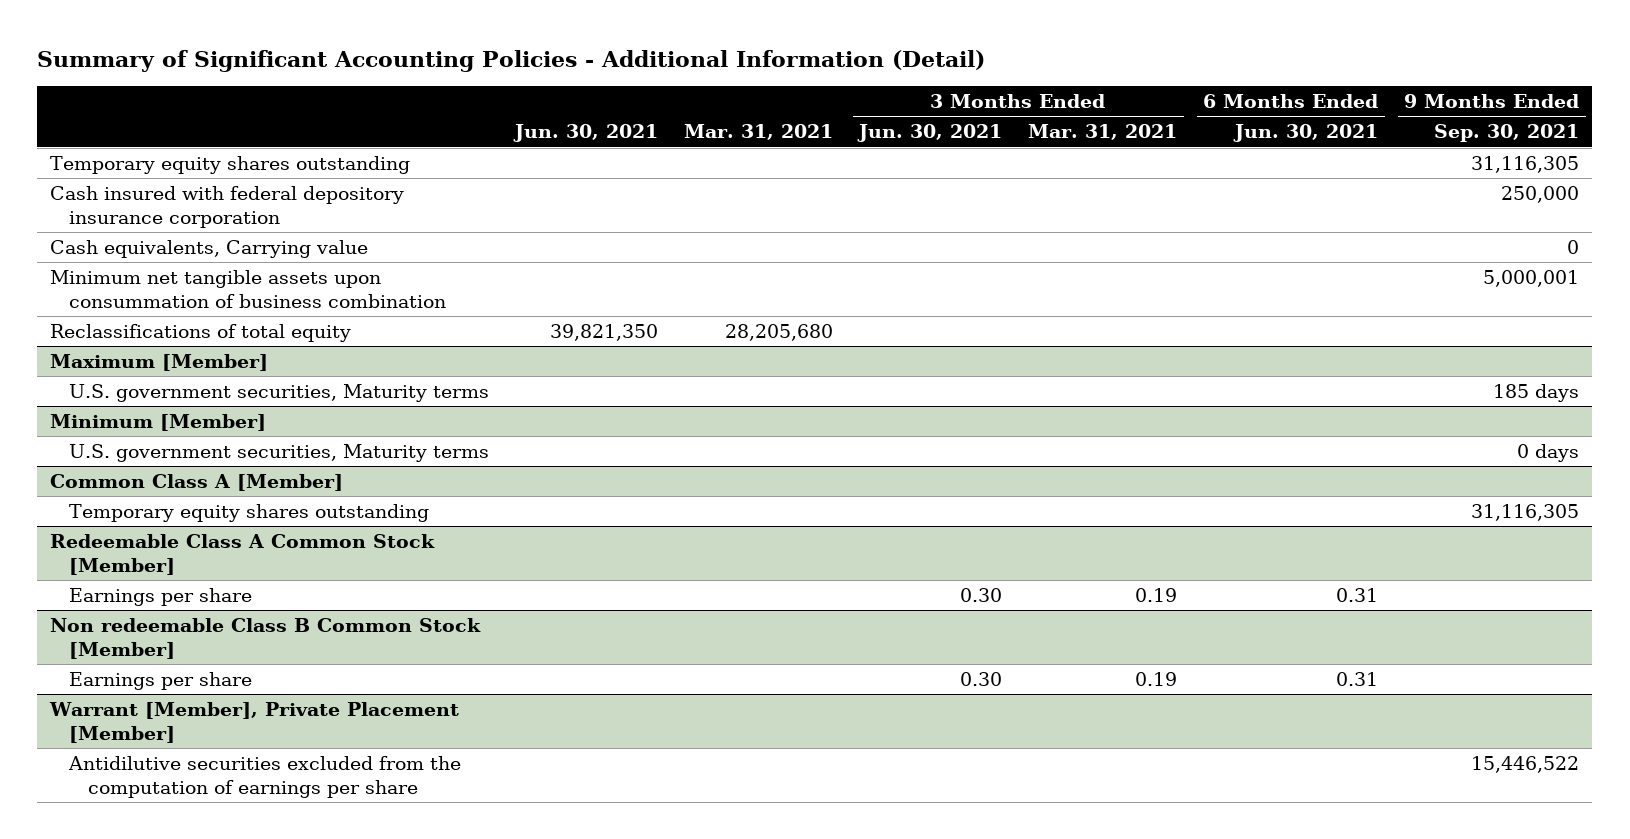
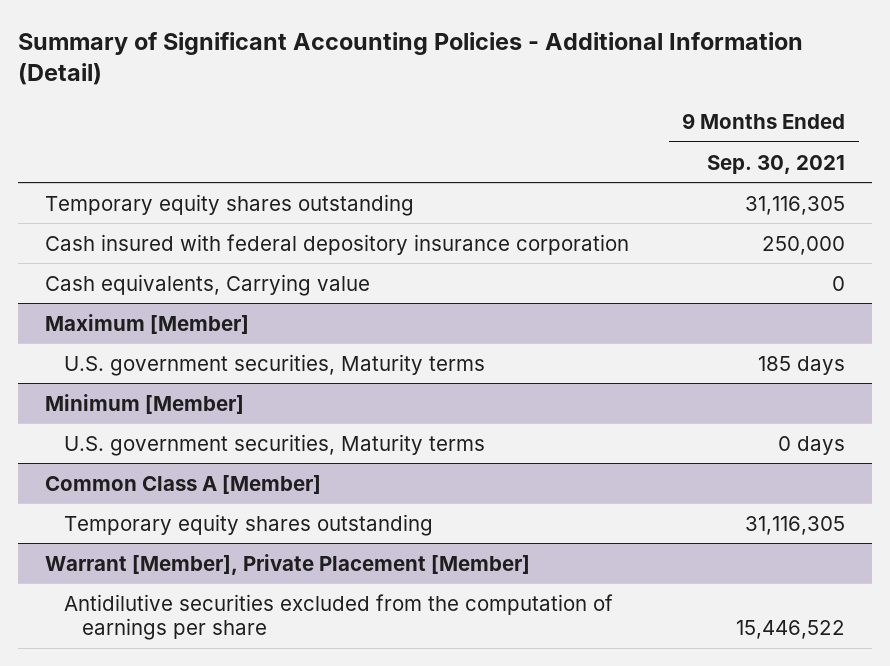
- | Jun. 30, 2021 | Mar. 31, 2021 | 3 Months Ended Jun. 30, 2021 | 3 Months Ended Mar. 31, 2021 | 6 Months Ended Jun. 30, 2021 | 9 Months Ended Sep. 30, 2021
+ | 9 Months Ended Sep. 30, 2021
- Minimum net tangible assets upon consummation of business combination | | | | | | 5,000,001
- Reclassifications of total equity | 39,821,350 | 28,205,680 | | | |
- Redeemable Class A Common Stock [Member]
- Earnings per share | | | 0.30 | 0.19 | 0.31 |
- Non redeemable Class B Common Stock [Member]
- Earnings per share | | | 0.30 | 0.19 | 0.31 |

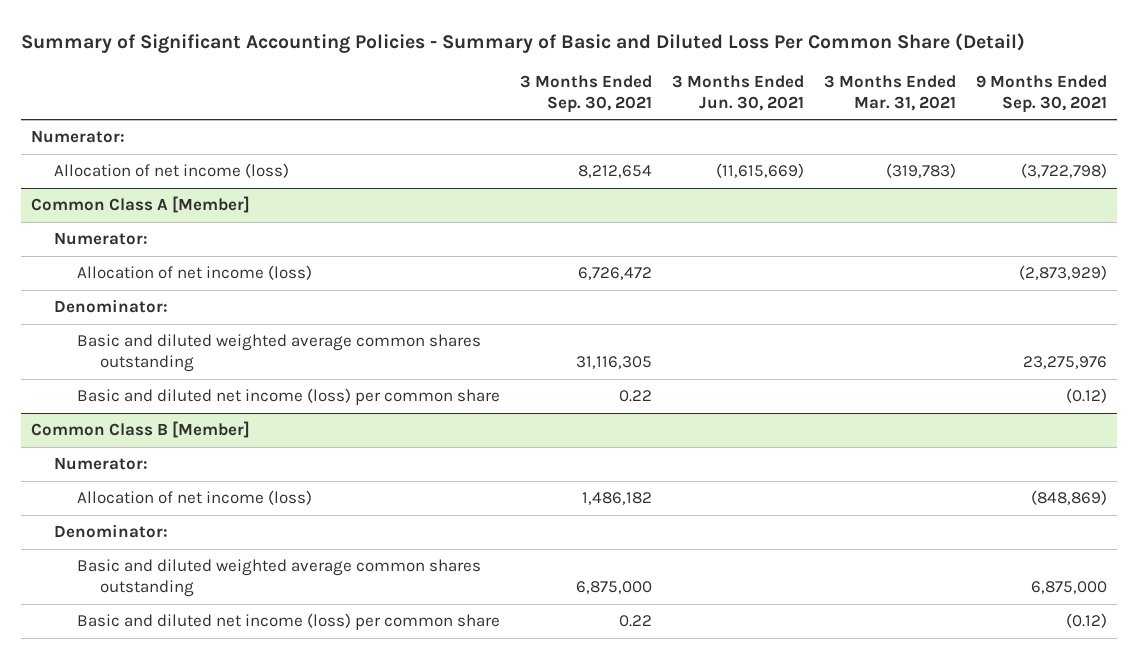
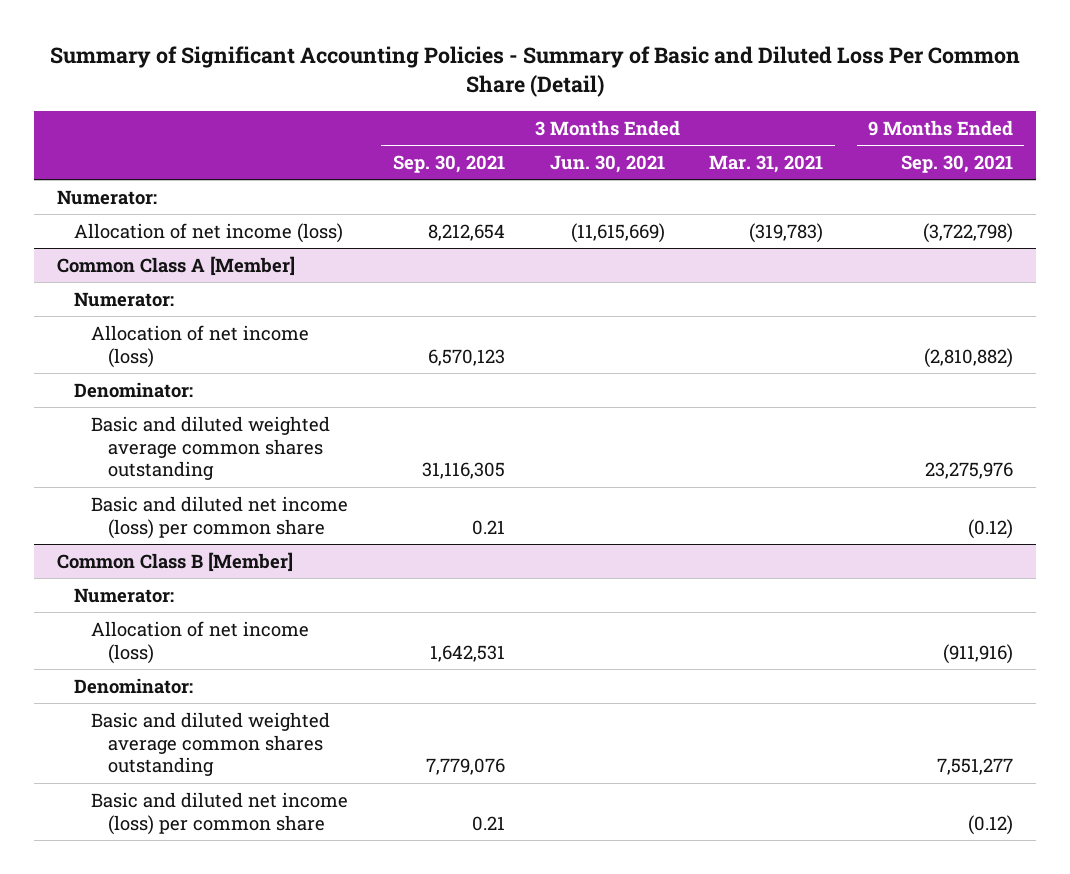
@ Common Class A [Member]
- Allocation of net income (loss) | 6,726,472 | | | (2,873,929)
+ Allocation of net income (loss) | 6,570,123 | | | (2,810,882)
- Basic and diluted net income (loss) per common share | 0.22 | | | (0.12)
+ Basic and diluted net income (loss) per common share | 0.21 | | | (0.12)
@ Common Class B [Member]
- Allocation of net income (loss) | 1,486,182 | | | (848,869)
+ Allocation of net income (loss) | 1,642,531 | | | (911,916)
- Basic and diluted weighted average common shares outstanding | 6,875,000 | | | 6,875,000
- Basic and diluted net income (loss) per common share | 0.22 | | | (0.12)
+ Basic and diluted weighted average common shares outstanding | 7,779,076 | | | 7,551,277
+ Basic and diluted net income (loss) per common share | 0.21 | | | (0.12)

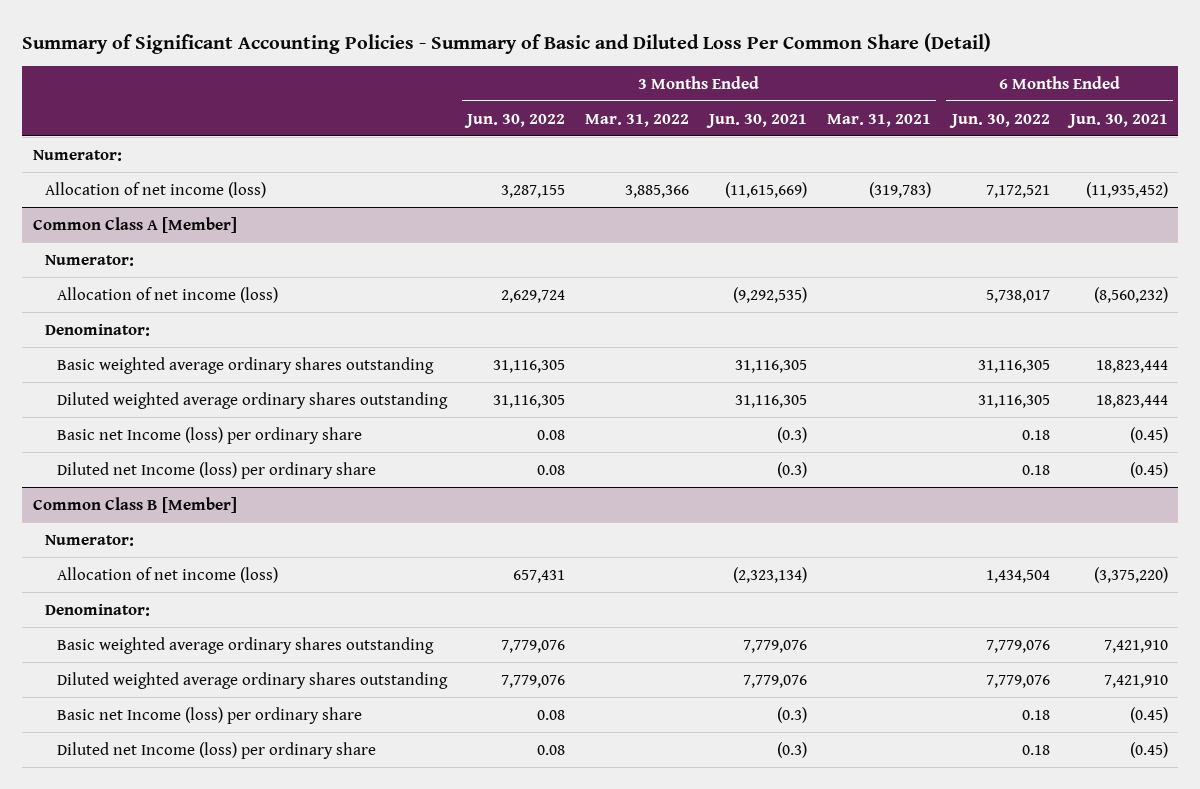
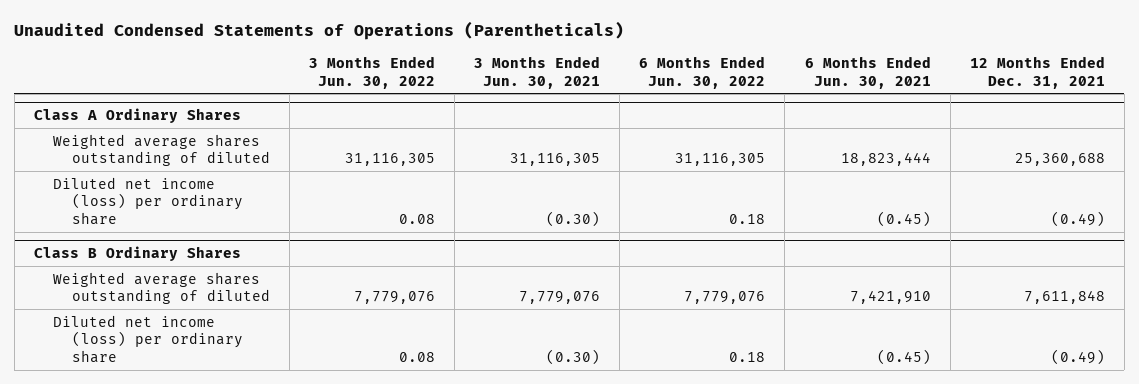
- Summary of Significant Accounting Policies - Summary of Basic and Diluted Loss Per Common Share (Detail)
+ Unaudited Condensed Statements of Operations (Parentheticals)
- | 3 Months Ended Jun. 30, 2022 | 3 Months Ended Mar. 31, 2022 | 3 Months Ended Jun. 30, 2021 | 3 Months Ended Mar. 31, 2021 | 6 Months Ended Jun. 30, 2022 | 6 Months Ended Jun. 30, 2021
+ | 3 Months Ended Jun. 30, 2022 | 3 Months Ended Jun. 30, 2021 | 6 Months Ended Jun. 30, 2022 | 6 Months Ended Jun. 30, 2021 | 12 Months Ended Dec. 31, 2021
- Numerator:
- Allocation of net income (loss) | 3,287,155 | 3,885,366 | (11,615,669) | (319,783) | 7,172,521 | (11,935,452)
- Common Class A [Member]
- Numerator:
- Allocation of net income (loss) | 2,629,724 | | (9,292,535) | | 5,738,017 | (8,560,232)
- Denominator:
- Basic weighted average ordinary shares outstanding | 31,116,305 | | 31,116,305 | | 31,116,305 | 18,823,444
- Diluted weighted average ordinary shares outstanding | 31,116,305 | | 31,116,305 | | 31,116,305 | 18,823,444
- Basic net Income (loss) per ordinary share | 0.08 | | (0.3) | | 0.18 | (0.45)
- Diluted net Income (loss) per ordinary share | 0.08 | | (0.3) | | 0.18 | (0.45)
- Common Class B [Member]
- Numerator:
- Allocation of net income (loss) | 657,431 | | (2,323,134) | | 1,434,504 | (3,375,220)
- Denominator:
- Basic weighted average ordinary shares outstanding | 7,779,076 | | 7,779,076 | | 7,779,076 | 7,421,910
- Diluted weighted average ordinary shares outstanding | 7,779,076 | | 7,779,076 | | 7,779,076 | 7,421,910
- Basic net Income (loss) per ordinary share | 0.08 | | (0.3) | | 0.18 | (0.45)
- Diluted net Income (loss) per ordinary share | 0.08 | | (0.3) | | 0.18 | (0.45)
+ Class A Ordinary Shares
+ Weighted average shares outstanding of diluted | 31,116,305 | 31,116,305 | 31,116,305 | 18,823,444 | 25,360,688
+ Diluted net income (loss) per ordinary share | 0.08 | (0.30) | 0.18 | (0.45) | (0.49)
+ Class B Ordinary Shares
+ Weighted average shares outstanding of diluted | 7,779,076 | 7,779,076 | 7,779,076 | 7,421,910 | 7,611,848
+ Diluted net income (loss) per ordinary share | 0.08 | (0.30) | 0.18 | (0.45) | (0.49)

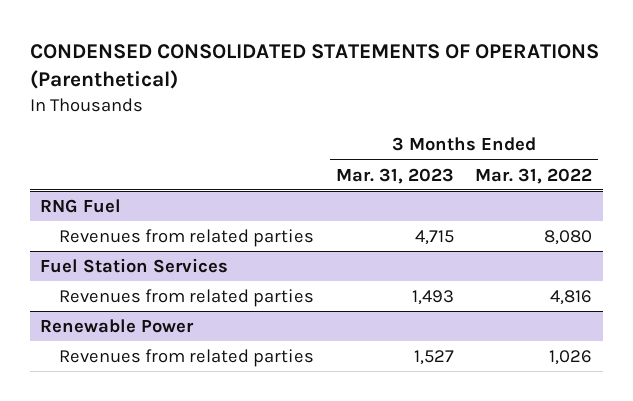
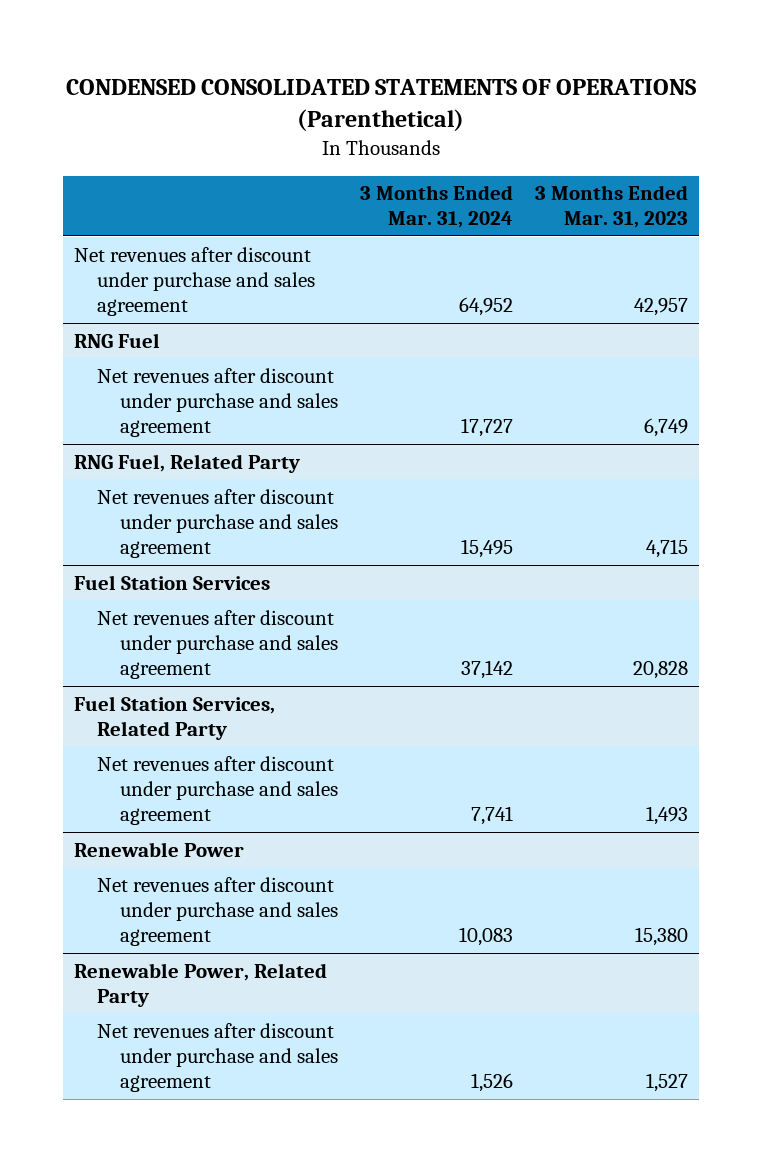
- | 3 Months Ended Mar. 31, 2023 | 3 Months Ended Mar. 31, 2022
+ | 3 Months Ended Mar. 31, 2024 | 3 Months Ended Mar. 31, 2023
+ Net revenues after discount under purchase and sales agreement | 64,952 | 42,957
@ RNG Fuel
- Revenues from related parties | 4,715 | 8,080
+ Net revenues after discount under purchase and sales agreement | 17,727 | 6,749
+ RNG Fuel, Related Party
+ Net revenues after discount under purchase and sales agreement | 15,495 | 4,715
@ Fuel Station Services
- Revenues from related parties | 1,493 | 4,816
+ Net revenues after discount under purchase and sales agreement | 37,142 | 20,828
+ Fuel Station Services, Related Party
+ Net revenues after discount under purchase and sales agreement | 7,741 | 1,493
@ Renewable Power
- Revenues from related parties | 1,527 | 1,026
+ Net revenues after discount under purchase and sales agreement | 10,083 | 15,380
+ Renewable Power, Related Party
+ Net revenues after discount under purchase and sales agreement | 1,526 | 1,527

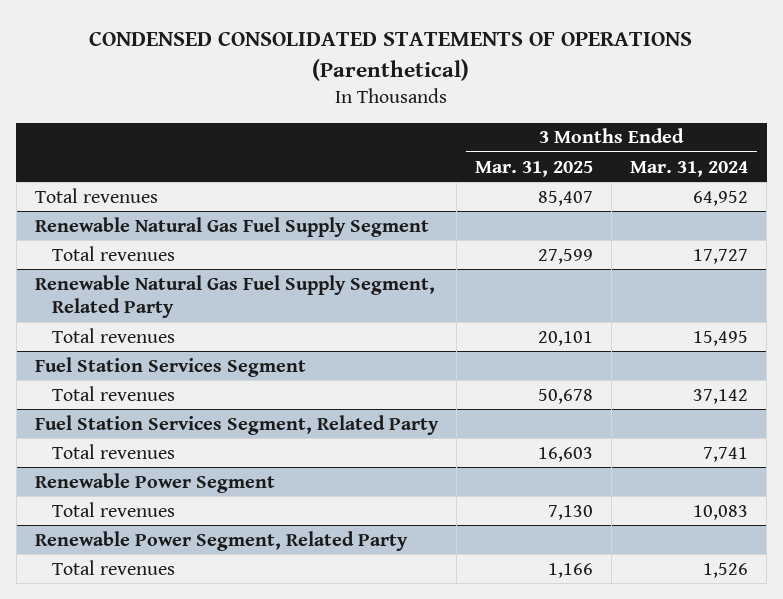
- | 3 Months Ended Mar. 31, 2024 | 3 Months Ended Mar. 31, 2023
+ | 3 Months Ended Mar. 31, 2025 | 3 Months Ended Mar. 31, 2024
- Net revenues after discount under purchase and sales agreement | 64,952 | 42,957
- RNG Fuel
- Net revenues after discount under purchase and sales agreement | 17,727 | 6,749
- RNG Fuel, Related Party
- Net revenues after discount under purchase and sales agreement | 15,495 | 4,715
- Fuel Station Services
- Net revenues after discount under purchase and sales agreement | 37,142 | 20,828
- Fuel Station Services, Related Party
- Net revenues after discount under purchase and sales agreement | 7,741 | 1,493
- Renewable Power
- Net revenues after discount under purchase and sales agreement | 10,083 | 15,380
- Renewable Power, Related Party
- Net revenues after discount under purchase and sales agreement | 1,526 | 1,527
+ Total revenues | 85,407 | 64,952
+ Renewable Natural Gas Fuel Supply Segment
+ Total revenues | 27,599 | 17,727
+ Renewable Natural Gas Fuel Supply Segment, Related Party
+ Total revenues | 20,101 | 15,495
+ Fuel Station Services Segment
+ Total revenues | 50,678 | 37,142
+ Fuel Station Services Segment, Related Party
+ Total revenues | 16,603 | 7,741
+ Renewable Power Segment
+ Total revenues | 7,130 | 10,083
+ Renewable Power Segment, Related Party
+ Total revenues | 1,166 | 1,526

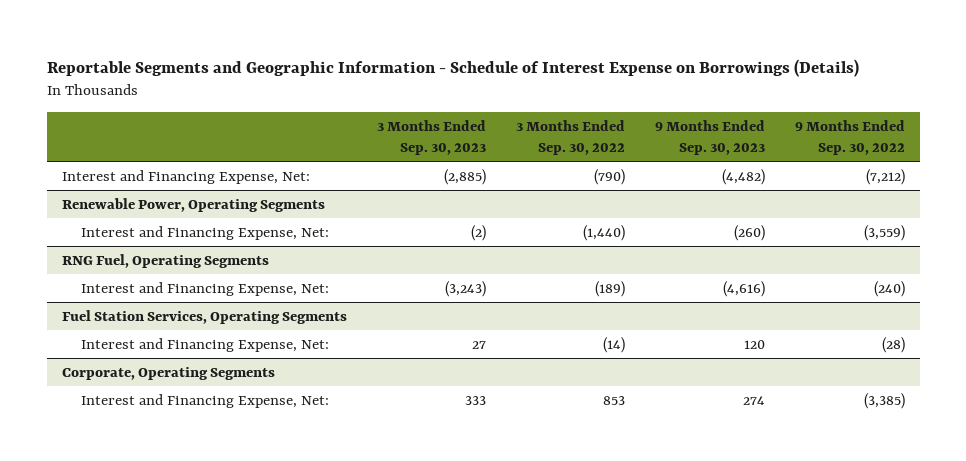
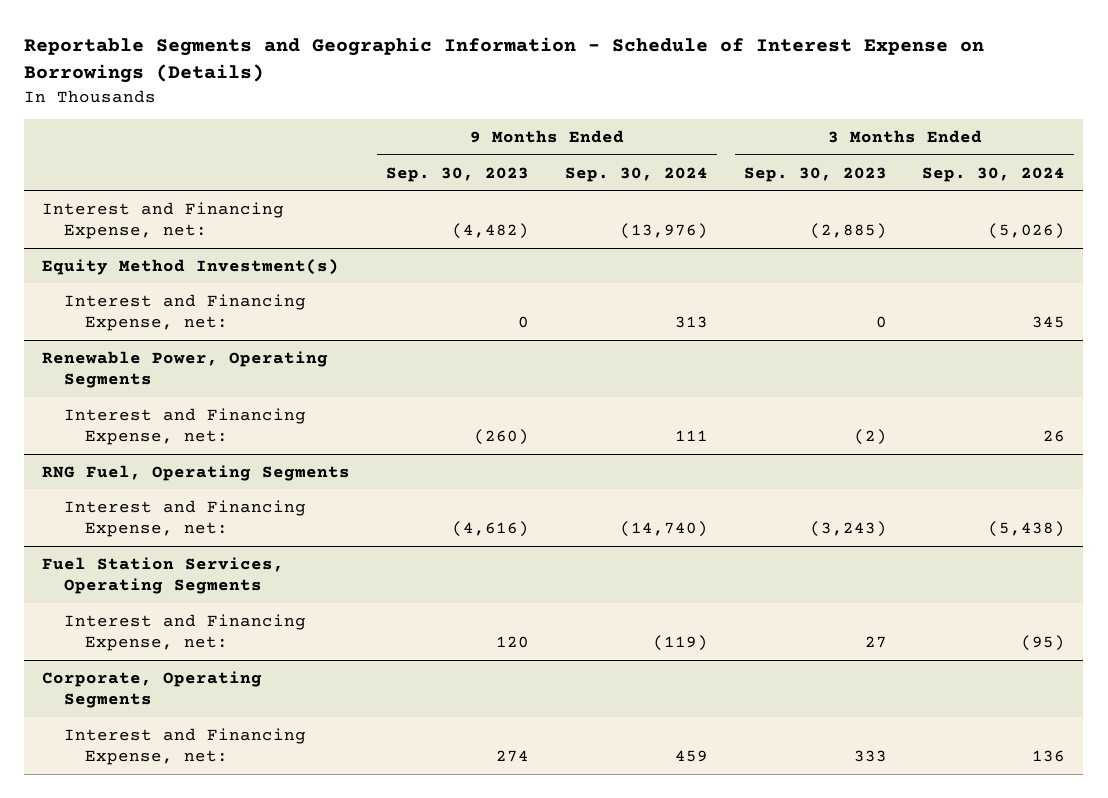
- | 3 Months Ended Sep. 30, 2023 | 3 Months Ended Sep. 30, 2022 | 9 Months Ended Sep. 30, 2023 | 9 Months Ended Sep. 30, 2022
+ | 9 Months Ended Sep. 30, 2023 | 9 Months Ended Sep. 30, 2024 | 3 Months Ended Sep. 30, 2023 | 3 Months Ended Sep. 30, 2024
- Interest and Financing Expense, Net: | (2,885) | (790) | (4,482) | (7,212)
+ Interest and Financing Expense, net: | (4,482) | (13,976) | (2,885) | (5,026)
+ Equity Method Investment(s)
+ Interest and Financing Expense, net: | 0 | 313 | 0 | 345
@ Renewable Power, Operating Segments
- Interest and Financing Expense, Net: | (2) | (1,440) | (260) | (3,559)
+ Interest and Financing Expense, net: | (260) | 111 | (2) | 26
@ RNG Fuel, Operating Segments
- Interest and Financing Expense, Net: | (3,243) | (189) | (4,616) | (240)
+ Interest and Financing Expense, net: | (4,616) | (14,740) | (3,243) | (5,438)
@ Fuel Station Services, Operating Segments
- Interest and Financing Expense, Net: | 27 | (14) | 120 | (28)
+ Interest and Financing Expense, net: | 120 | (119) | 27 | (95)
@ Corporate, Operating Segments
- Interest and Financing Expense, Net: | 333 | 853 | 274 | (3,385)
+ Interest and Financing Expense, net: | 274 | 459 | 333 | 136

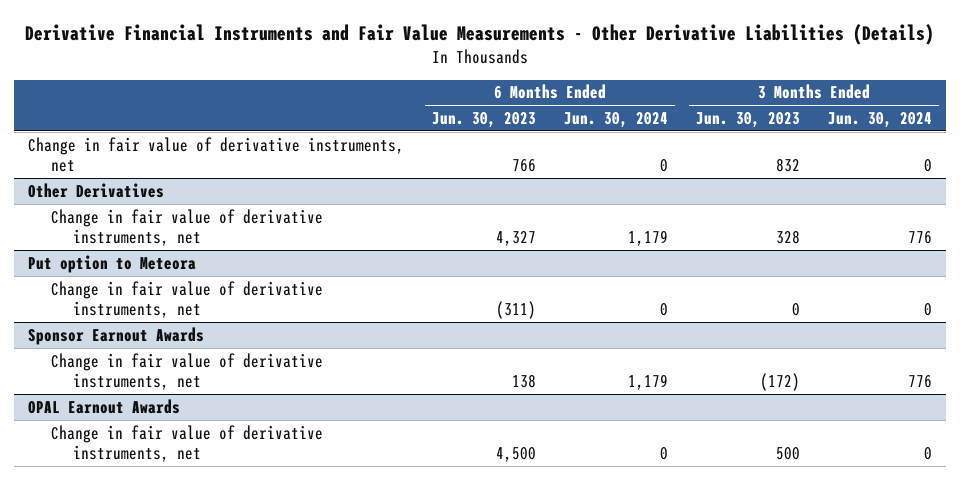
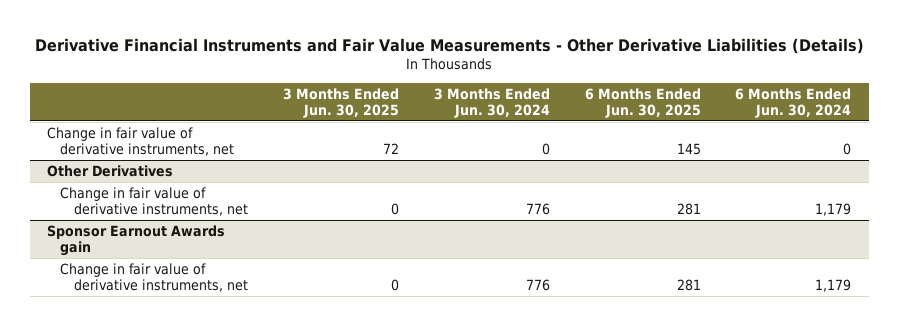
- | 6 Months Ended Jun. 30, 2023 | 6 Months Ended Jun. 30, 2024 | 3 Months Ended Jun. 30, 2023 | 3 Months Ended Jun. 30, 2024
+ | 3 Months Ended Jun. 30, 2025 | 3 Months Ended Jun. 30, 2024 | 6 Months Ended Jun. 30, 2025 | 6 Months Ended Jun. 30, 2024
- Put option to Meteora
- Change in fair value of derivative instruments, net | (311) | 0 | 0 | 0
- Sponsor Earnout Awards
+ Sponsor Earnout Awards gain
- OPAL Earnout Awards
- Change in fair value of derivative instruments, net | 4,500 | 0 | 500 | 0

